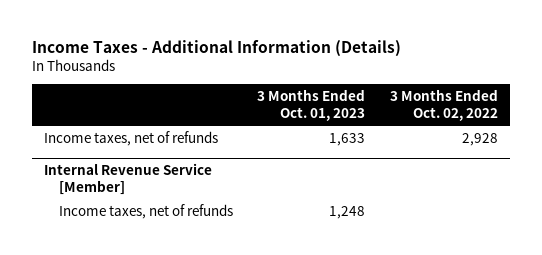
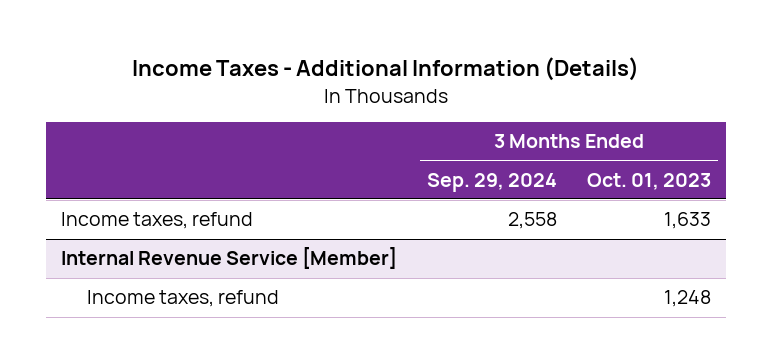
- | 3 Months Ended Oct. 01, 2023 | 3 Months Ended Oct. 02, 2022
+ | 3 Months Ended Sep. 29, 2024 | 3 Months Ended Oct. 01, 2023
- Income taxes, net of refunds | 1,633 | 2,928
+ Income taxes, refund | 2,558 | 1,633
@ Internal Revenue Service [Member]
- Income taxes, net of refunds | 1,248 |
+ Income taxes, refund | | 1,248

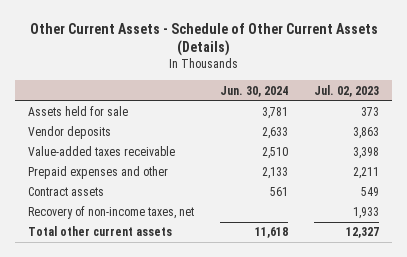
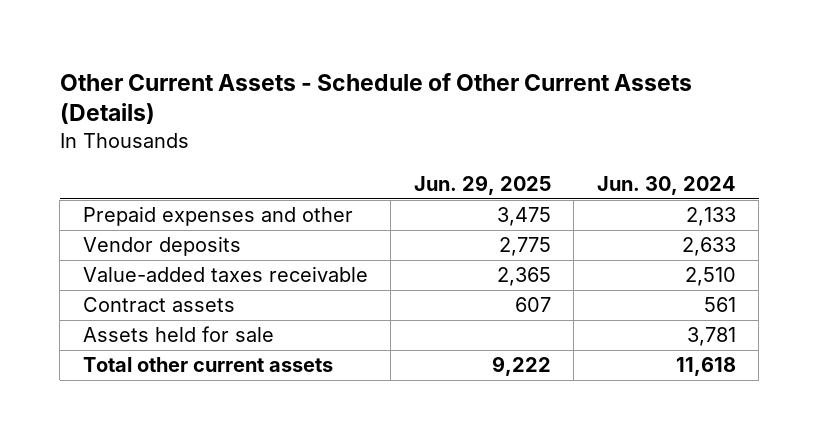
- | Jun. 30, 2024 | Jul. 02, 2023
+ | Jun. 29, 2025 | Jun. 30, 2024
moved up: Prepaid expenses and other | 3,475 | 2,133
- Recovery of non-income taxes, net | | 1,933
moved down: Assets held for sale | | 3,781

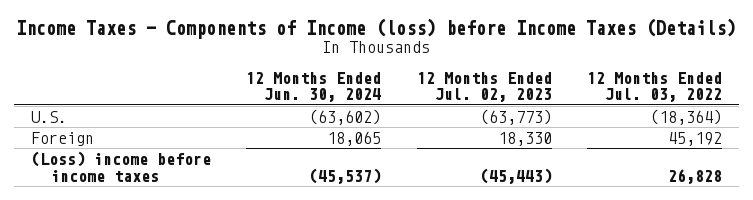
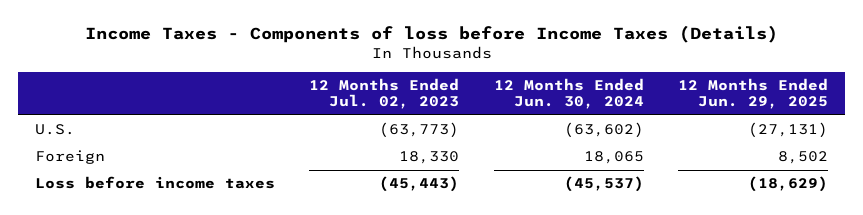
- Income Taxes - Components of Income (loss) before Income Taxes (Details)
+ Income Taxes - Components of loss before Income Taxes (Details)
- | 12 Months Ended Jun. 30, 2024 | 12 Months Ended Jul. 02, 2023 | 12 Months Ended Jul. 03, 2022
+ | 12 Months Ended Jul. 02, 2023 | 12 Months Ended Jun. 30, 2024 | 12 Months Ended Jun. 29, 2025
- (Loss) income before income taxes | (45,537) | (45,443) | 26,828
+ Loss before income taxes | (45,443) | (45,537) | (18,629)

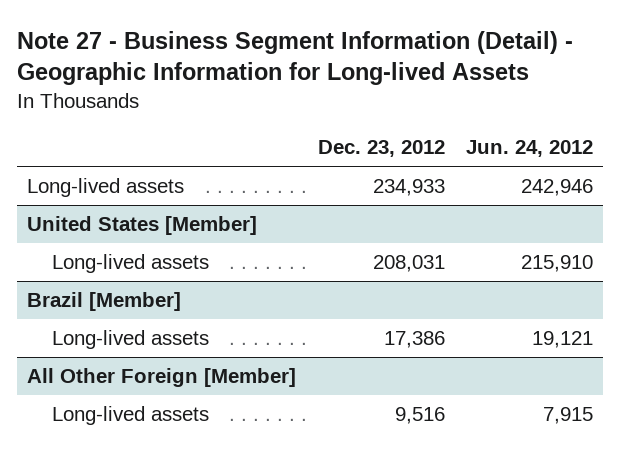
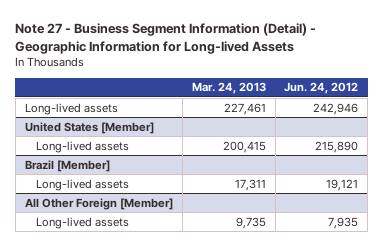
- | Dec. 23, 2012 | Jun. 24, 2012
+ | Mar. 24, 2013 | Jun. 24, 2012
@ United States [Member]
- Long-lived assets | 208,031 | 215,910
+ Long-lived assets | 200,415 | 215,890
@ All Other Foreign [Member]
- Long-lived assets | 9,516 | 7,915
+ Long-lived assets | 9,735 | 7,935

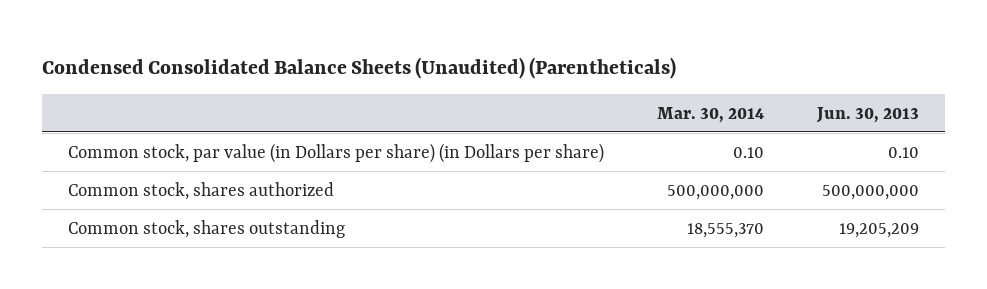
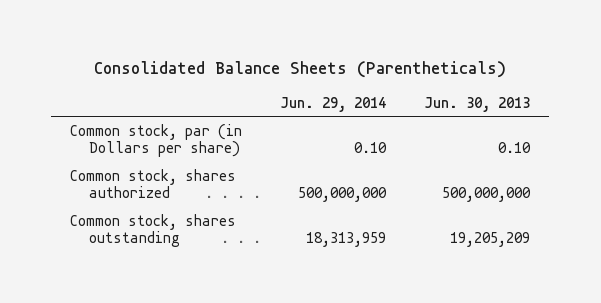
- Condensed Consolidated Balance Sheets (Unaudited) (Parentheticals)
+ Consolidated Balance Sheets (Parentheticals)
- | Mar. 30, 2014 | Jun. 30, 2013
+ | Jun. 29, 2014 | Jun. 30, 2013
- Common stock, par value (in Dollars per share) (in Dollars per share) | 0.10 | 0.10
+ Common stock, par (in Dollars per share) | 0.10 | 0.10

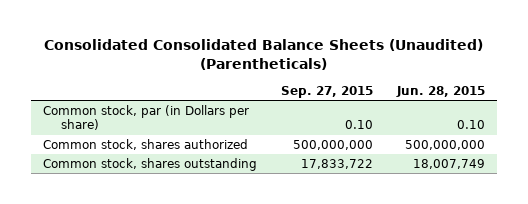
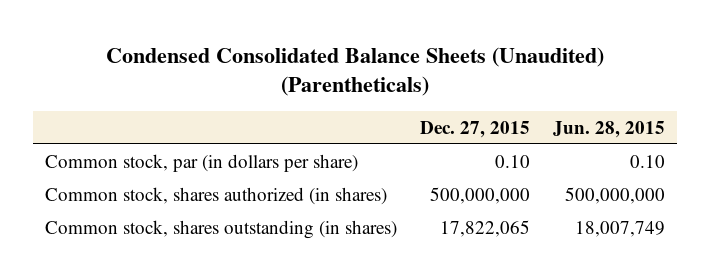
- Consolidated Consolidated Balance Sheets (Unaudited) (Parentheticals)
+ Condensed Consolidated Balance Sheets (Unaudited) (Parentheticals)
- | Sep. 27, 2015 | Jun. 28, 2015
+ | Dec. 27, 2015 | Jun. 28, 2015
- Common stock, par (in Dollars per share) | 0.10 | 0.10
- Common stock, shares authorized | 500,000,000 | 500,000,000
- Common stock, shares outstanding | 17,833,722 | 18,007,749
+ Common stock, par (in dollars per share) | 0.10 | 0.10
+ Common stock, shares authorized (in shares) | 500,000,000 | 500,000,000
+ Common stock, shares outstanding (in shares) | 17,822,065 | 18,007,749

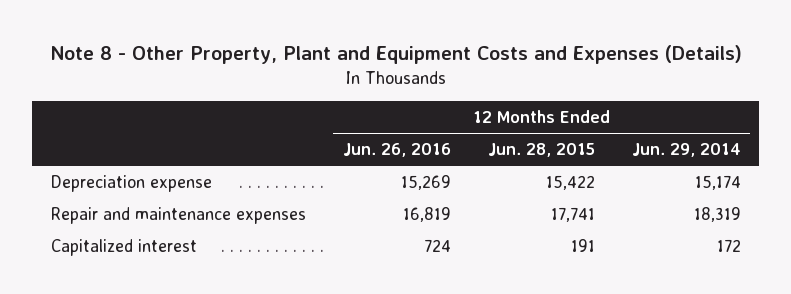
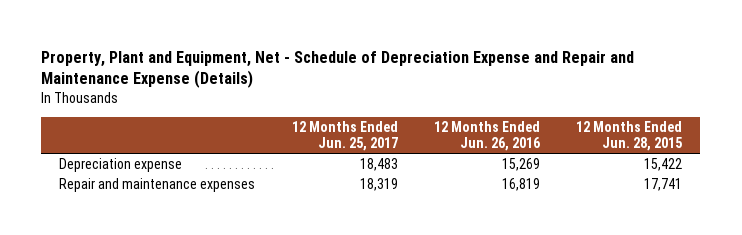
- Note 8 - Other Property, Plant and Equipment Costs and Expenses (Details)
+ Property, Plant and Equipment, Net - Schedule of Depreciation Expense and Repair and Maintenance Expense (Details)
- | 12 Months Ended Jun. 26, 2016 | 12 Months Ended Jun. 28, 2015 | 12 Months Ended Jun. 29, 2014
+ | 12 Months Ended Jun. 25, 2017 | 12 Months Ended Jun. 26, 2016 | 12 Months Ended Jun. 28, 2015
- Capitalized interest | 724 | 191 | 172

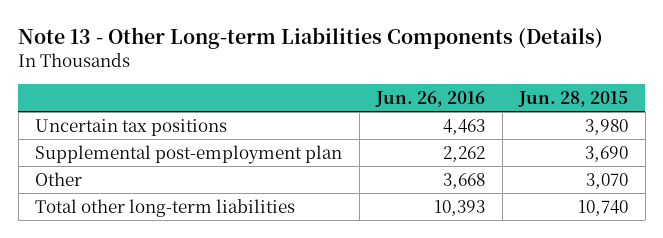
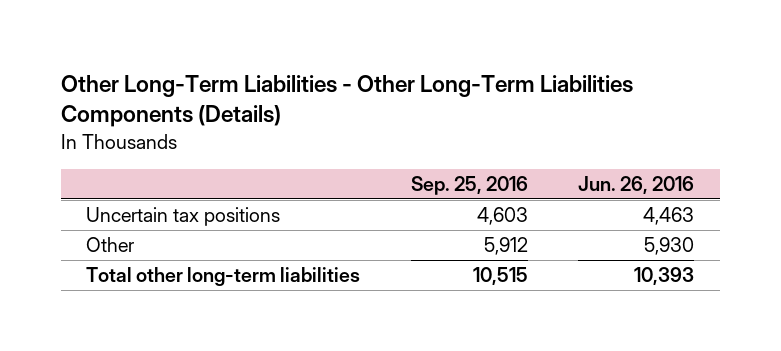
- Note 13 - Other Long-term Liabilities Components (Details)
+ Other Long-Term Liabilities - Other Long-Term Liabilities Components (Details)
- | Jun. 26, 2016 | Jun. 28, 2015
+ | Sep. 25, 2016 | Jun. 26, 2016
- Supplemental post-employment plan | 2,262 | 3,690
- Other | 3,668 | 3,070
+ Other | 5,912 | 5,930

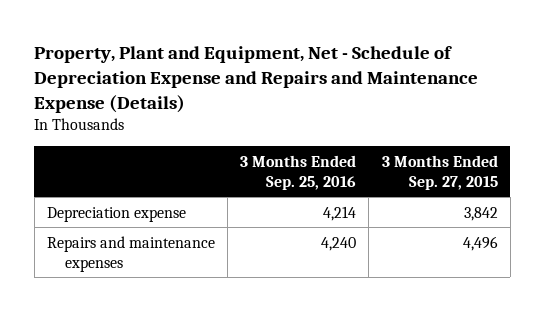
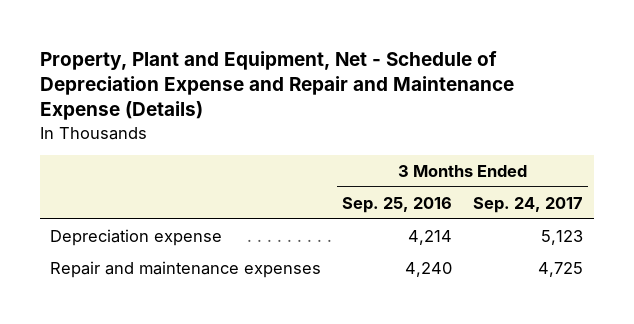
- Property, Plant and Equipment, Net - Schedule of Depreciation Expense and Repairs and Maintenance Expense (Details)
+ Property, Plant and Equipment, Net - Schedule of Depreciation Expense and Repair and Maintenance Expense (Details)
- | 3 Months Ended Sep. 25, 2016 | 3 Months Ended Sep. 27, 2015
+ | 3 Months Ended Sep. 25, 2016 | 3 Months Ended Sep. 24, 2017
- Repairs and maintenance expenses | 4,240 | 4,496
+ Repair and maintenance expenses | 4,240 | 4,725

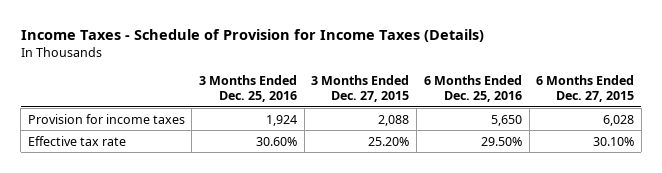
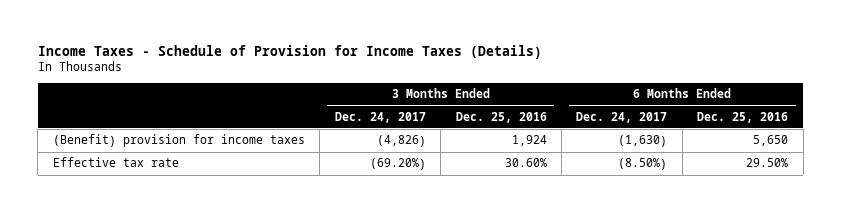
- | 3 Months Ended Dec. 25, 2016 | 3 Months Ended Dec. 27, 2015 | 6 Months Ended Dec. 25, 2016 | 6 Months Ended Dec. 27, 2015
+ | 3 Months Ended Dec. 24, 2017 | 3 Months Ended Dec. 25, 2016 | 6 Months Ended Dec. 24, 2017 | 6 Months Ended Dec. 25, 2016
- Provision for income taxes | 1,924 | 2,088 | 5,650 | 6,028
+ (Benefit) provision for income taxes | (4,826) | 1,924 | (1,630) | 5,650

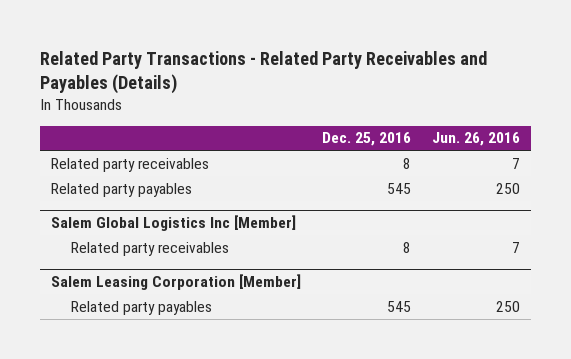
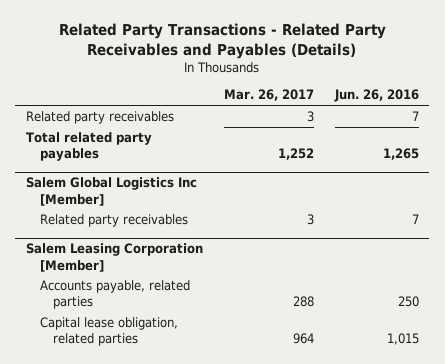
- | Dec. 25, 2016 | Jun. 26, 2016
+ | Mar. 26, 2017 | Jun. 26, 2016
- Related party payables | 545 | 250
+ Total related party payables | 1,252 | 1,265
@ Salem Leasing Corporation [Member]
- Related party payables | 545 | 250
+ Accounts payable, related parties | 288 | 250
+ Capital lease obligation, related parties | 964 | 1,015

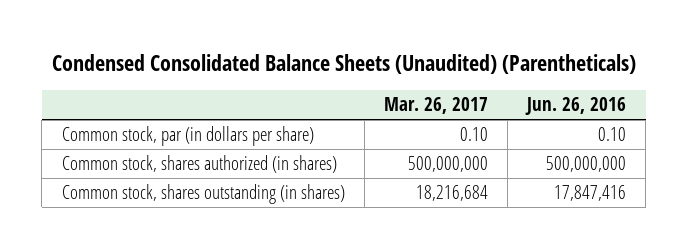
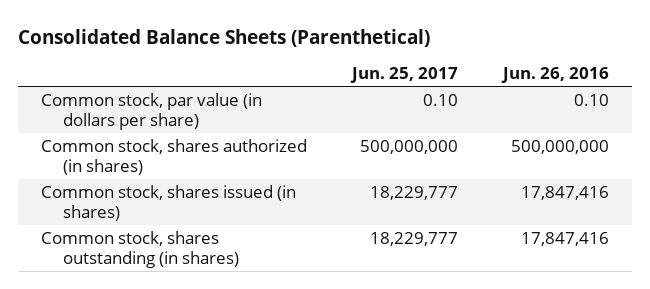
- Condensed Consolidated Balance Sheets (Unaudited) (Parentheticals)
+ Consolidated Balance Sheets (Parenthetical)
- | Mar. 26, 2017 | Jun. 26, 2016
+ | Jun. 25, 2017 | Jun. 26, 2016
- Common stock, par (in dollars per share) | 0.10 | 0.10
+ Common stock, par value (in dollars per share) | 0.10 | 0.10
+ Common stock, shares issued (in shares) | 18,229,777 | 17,847,416

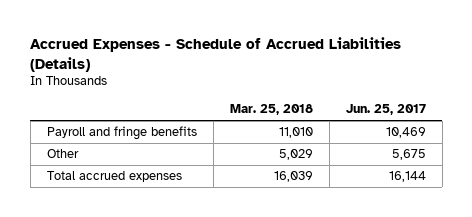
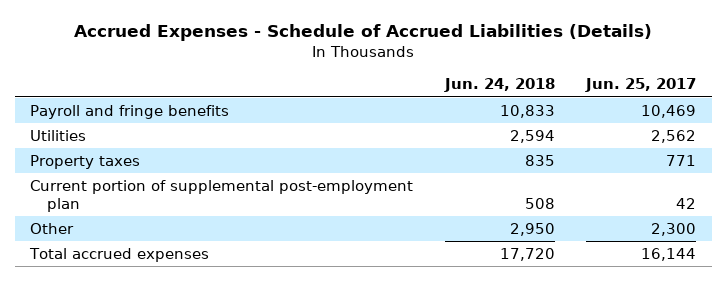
- | Mar. 25, 2018 | Jun. 25, 2017
+ | Jun. 24, 2018 | Jun. 25, 2017
- Other | 5,029 | 5,675
+ Utilities | 2,594 | 2,562
+ Property taxes | 835 | 771
+ Current portion of supplemental post-employment plan | 508 | 42
+ Other | 2,950 | 2,300

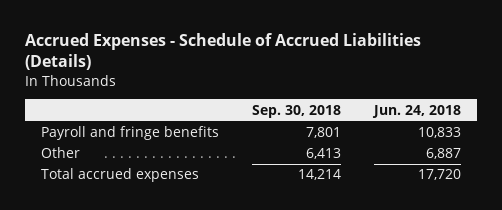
- | Jun. 24, 2018 | Jun. 25, 2017
+ | Sep. 30, 2018 | Jun. 24, 2018
- Utilities | 2,594 | 2,562
- Property taxes | 835 | 771
- Current portion of supplemental post-employment plan | 508 | 42
- Other | 2,950 | 2,300
+ Other | 6,413 | 6,887

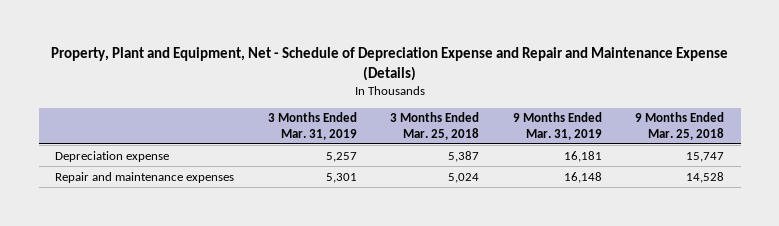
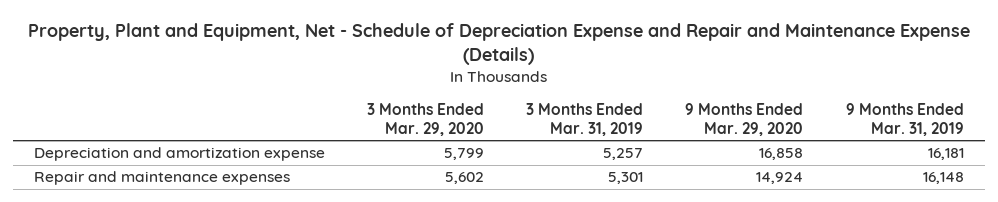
- | 3 Months Ended Mar. 31, 2019 | 3 Months Ended Mar. 25, 2018 | 9 Months Ended Mar. 31, 2019 | 9 Months Ended Mar. 25, 2018
+ | 3 Months Ended Mar. 29, 2020 | 3 Months Ended Mar. 31, 2019 | 9 Months Ended Mar. 29, 2020 | 9 Months Ended Mar. 31, 2019
- Depreciation expense | 5,257 | 5,387 | 16,181 | 15,747
+ Depreciation and amortization expense | 5,799 | 5,257 | 16,858 | 16,181

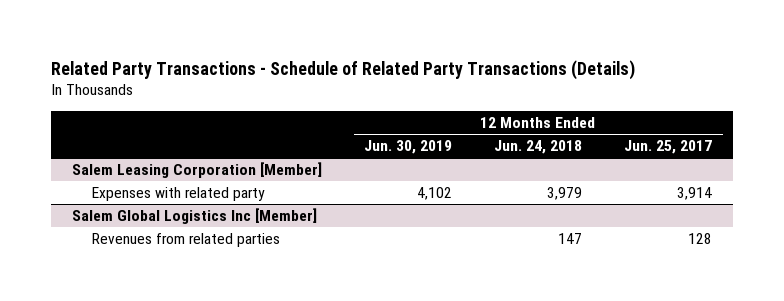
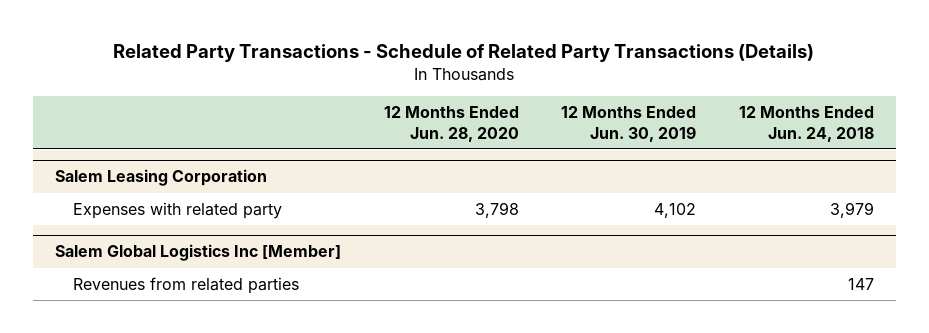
- | 12 Months Ended Jun. 30, 2019 | 12 Months Ended Jun. 24, 2018 | 12 Months Ended Jun. 25, 2017
+ | 12 Months Ended Jun. 28, 2020 | 12 Months Ended Jun. 30, 2019 | 12 Months Ended Jun. 24, 2018
- Salem Leasing Corporation [Member]
+ Salem Leasing Corporation

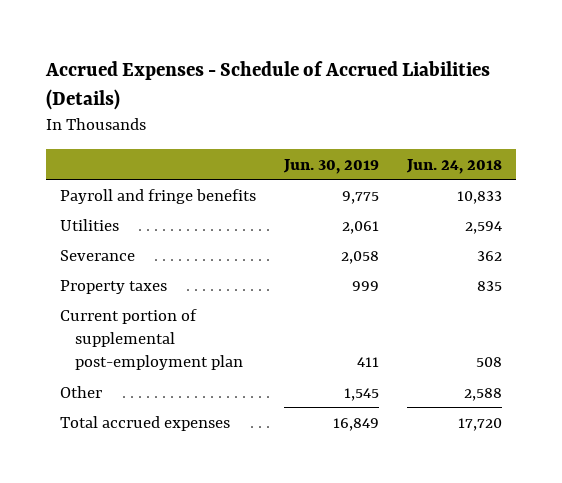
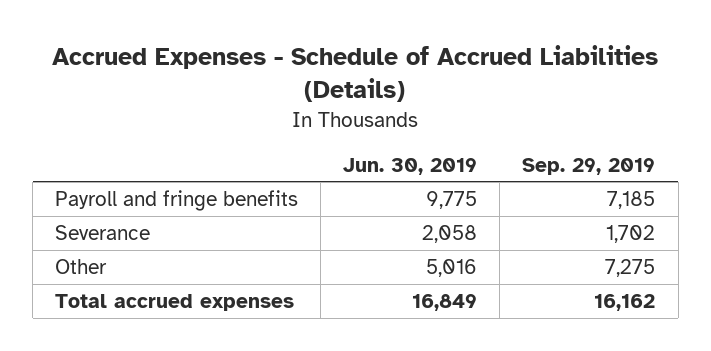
- | Jun. 30, 2019 | Jun. 24, 2018
+ | Jun. 30, 2019 | Sep. 29, 2019
- Utilities | 2,061 | 2,594
- Property taxes | 999 | 835
- Current portion of supplemental post-employment plan | 411 | 508
- Other | 1,545 | 2,588
+ Other | 5,016 | 7,275

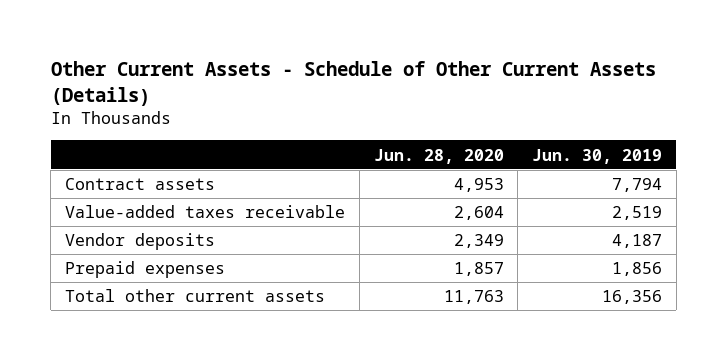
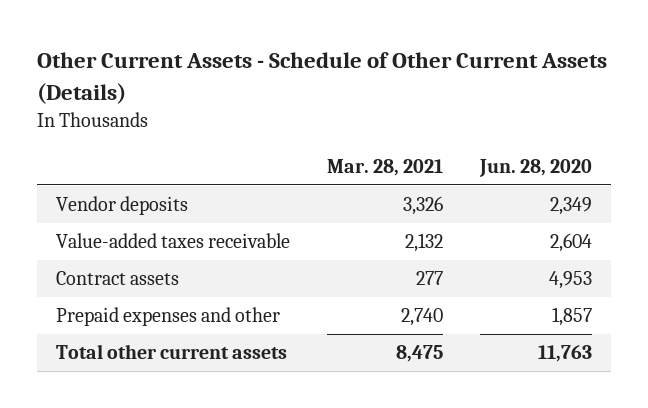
- | Jun. 28, 2020 | Jun. 30, 2019
+ | Mar. 28, 2021 | Jun. 28, 2020
- Prepaid expenses | 1,857 | 1,856
moved down: Value-added taxes receivable | 2,132 | 2,604
moved down: Contract assets | 277 | 4,953
+ Prepaid expenses and other | 2,740 | 1,857

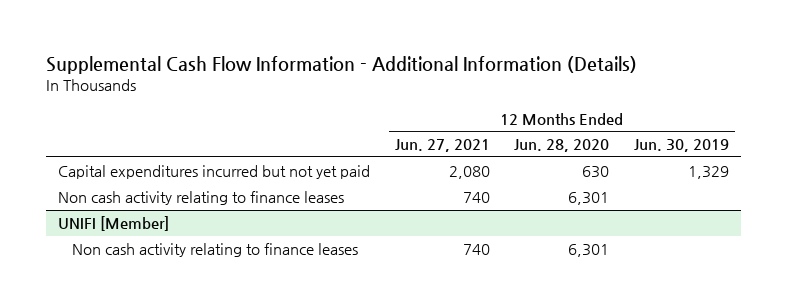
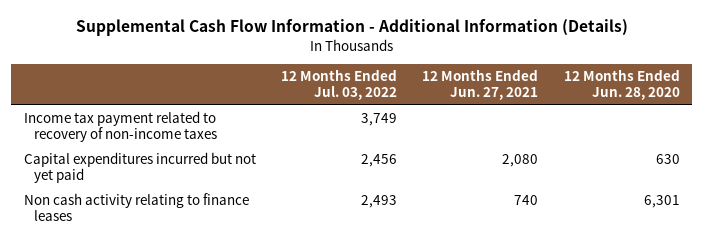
- | 12 Months Ended Jun. 27, 2021 | 12 Months Ended Jun. 28, 2020 | 12 Months Ended Jun. 30, 2019
+ | 12 Months Ended Jul. 03, 2022 | 12 Months Ended Jun. 27, 2021 | 12 Months Ended Jun. 28, 2020
+ Income tax payment related to recovery of non-income taxes | 3,749 | |
- UNIFI [Member]
- Non cash activity relating to finance leases | 740 | 6,301 |

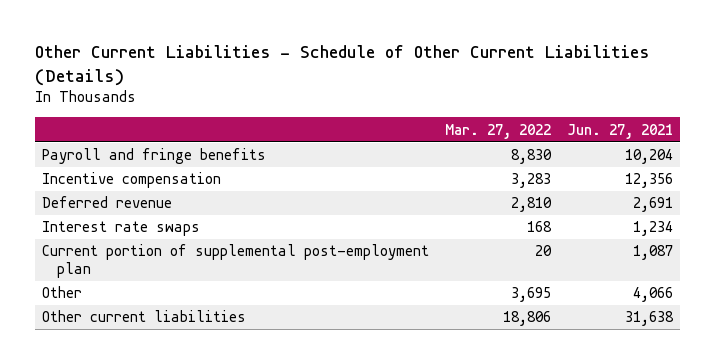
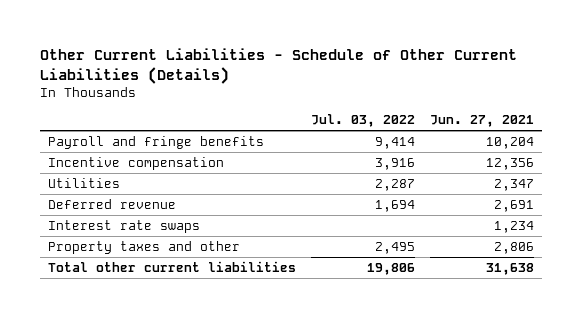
- | Mar. 27, 2022 | Jun. 27, 2021
+ | Jul. 03, 2022 | Jun. 27, 2021
+ Utilities | 2,287 | 2,347
- Current portion of supplemental post-employment plan | 20 | 1,087
- Other | 3,695 | 4,066
- Other current liabilities | 18,806 | 31,638
+ Property taxes and other | 2,495 | 2,806
+ Total other current liabilities | 19,806 | 31,638

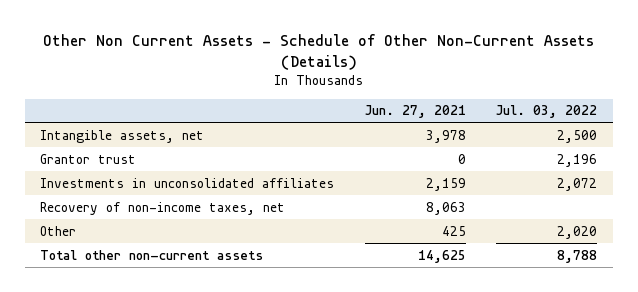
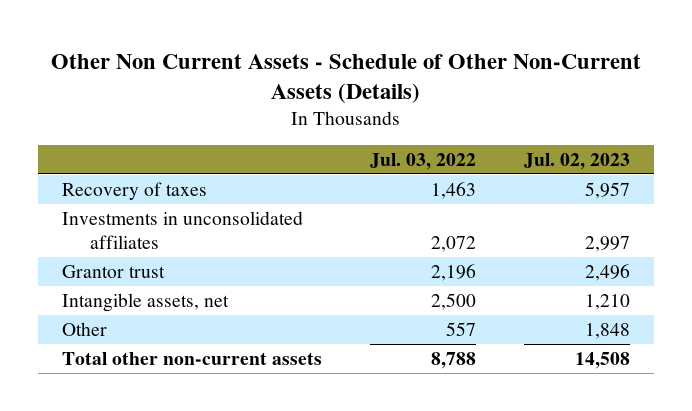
- | Jun. 27, 2021 | Jul. 03, 2022
+ | Jul. 03, 2022 | Jul. 02, 2023
+ Recovery of taxes | 1,463 | 5,957
- Recovery of non-income taxes, net | 8,063 |
- Other | 425 | 2,020
moved down: Grantor trust | 2,196 | 2,496
moved down: Intangible assets, net | 2,500 | 1,210
+ Other | 557 | 1,848

